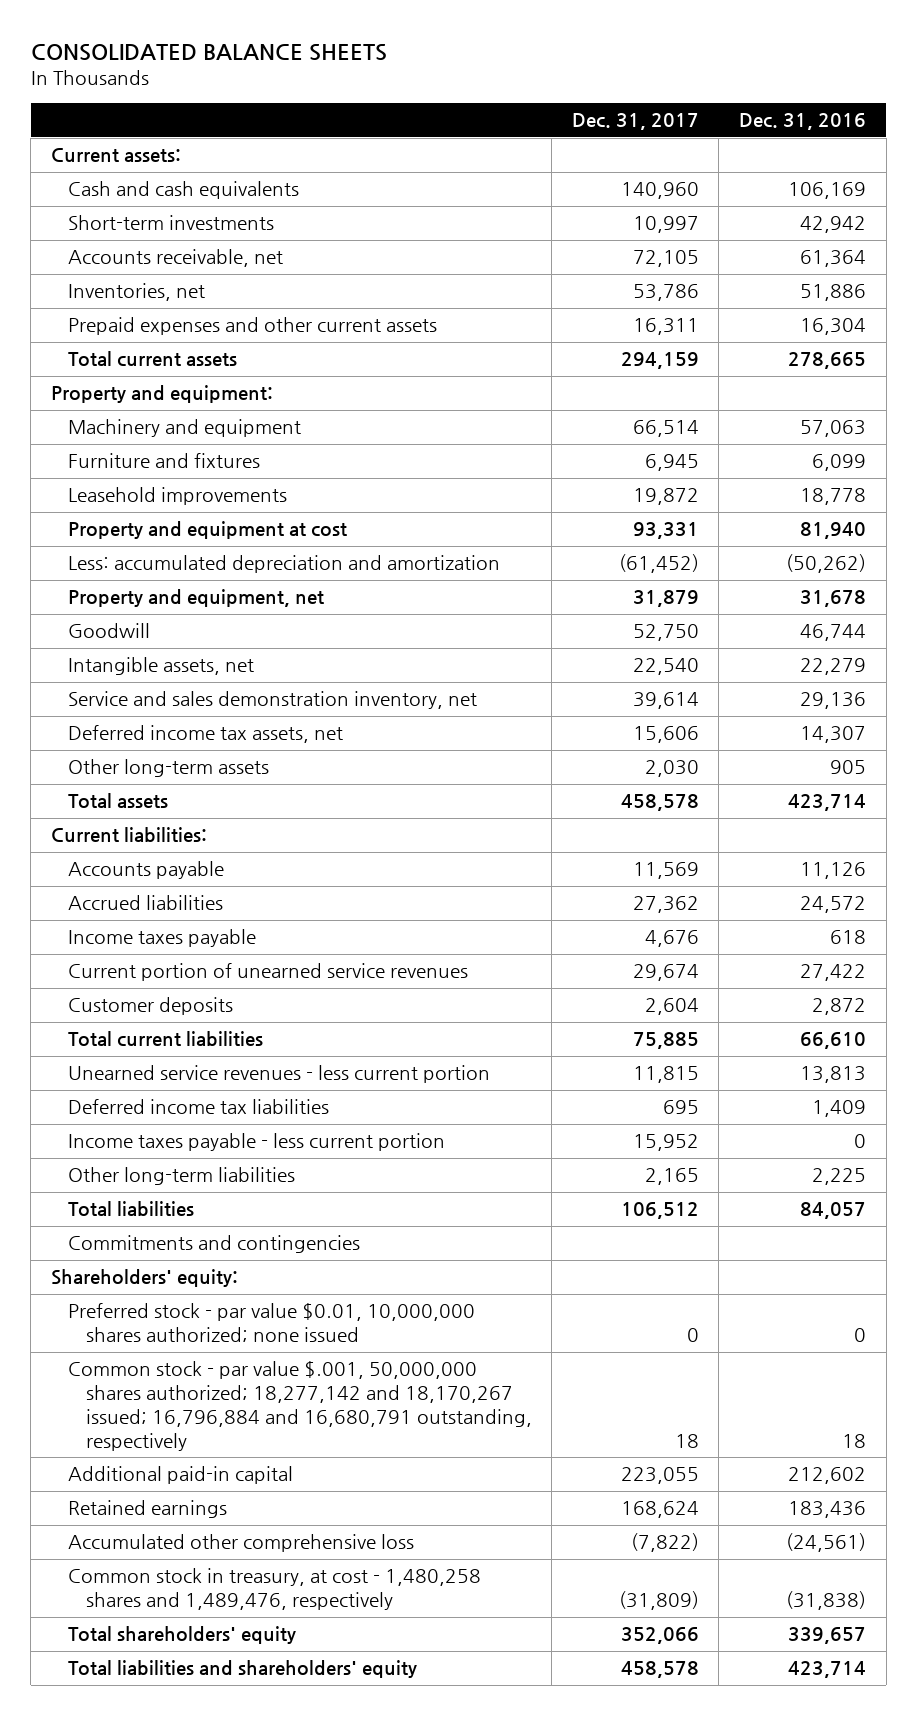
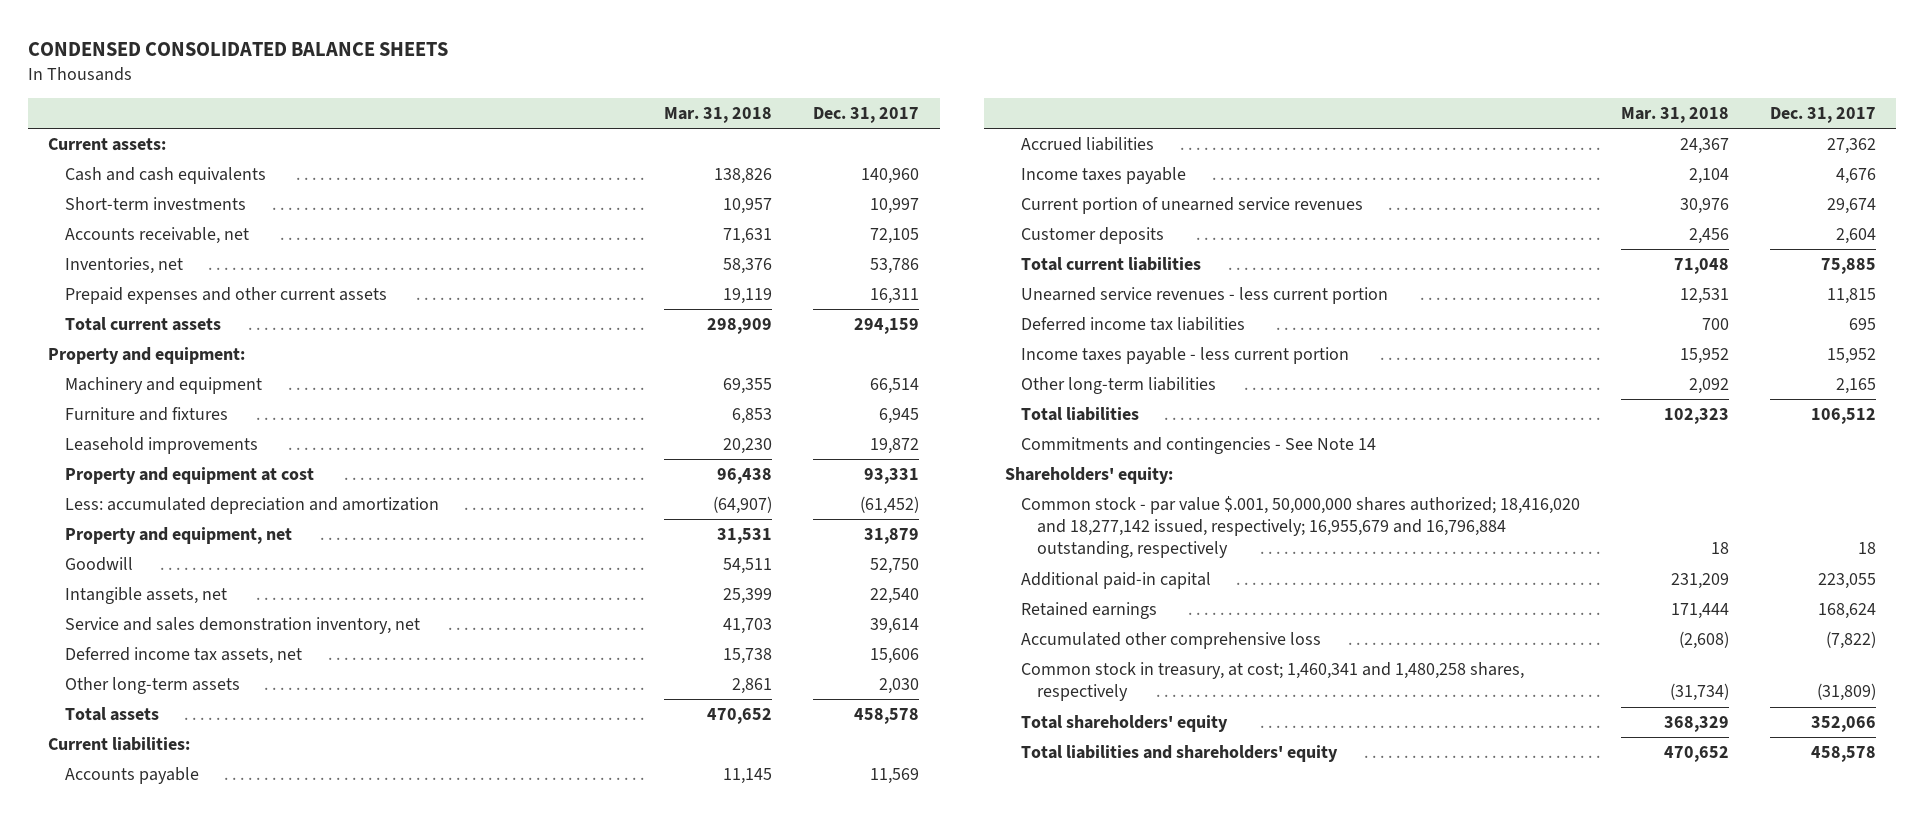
- CONSOLIDATED BALANCE SHEETS
+ CONDENSED CONSOLIDATED BALANCE SHEETS
- | Dec. 31, 2017 | Dec. 31, 2016
+ | Mar. 31, 2018 | Dec. 31, 2017
- Commitments and contingencies
+ Commitments and contingencies - See Note 14
- Preferred stock - par value $0.01, 10,000,000 shares authorized; none issued | 0 | 0
- Common stock - par value $.001, 50,000,000 shares authorized; 18,277,142 and 18,170,267 issued; 16,796,884 and 16,680,791 outstanding, respectively | 18 | 18
+ Common stock - par value $.001, 50,000,000 shares authorized; 18,416,020 and 18,277,142 issued, respectively; 16,955,679 and 16,796,884 outstanding, respectively | 18 | 18
- Common stock in treasury, at cost - 1,480,258 shares and 1,489,476, respectively | (31,809) | (31,838)
+ Common stock in treasury, at cost; 1,460,341 and 1,480,258 shares, respectively | (31,734) | (31,809)

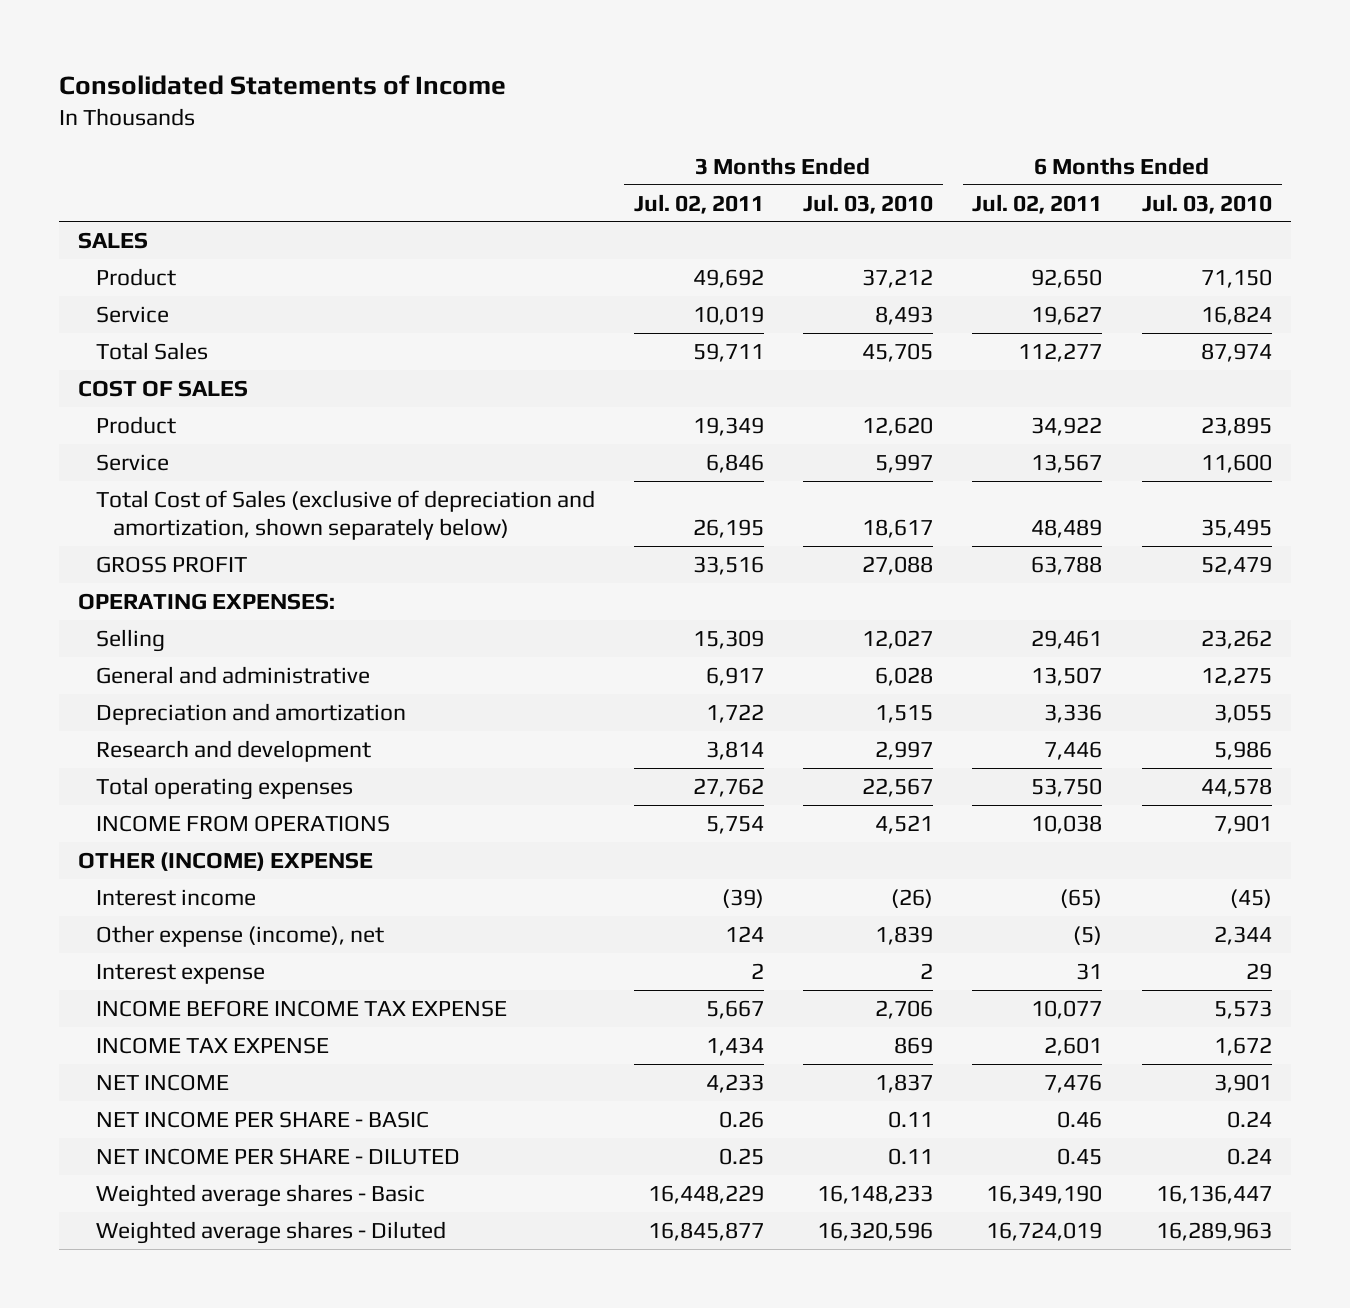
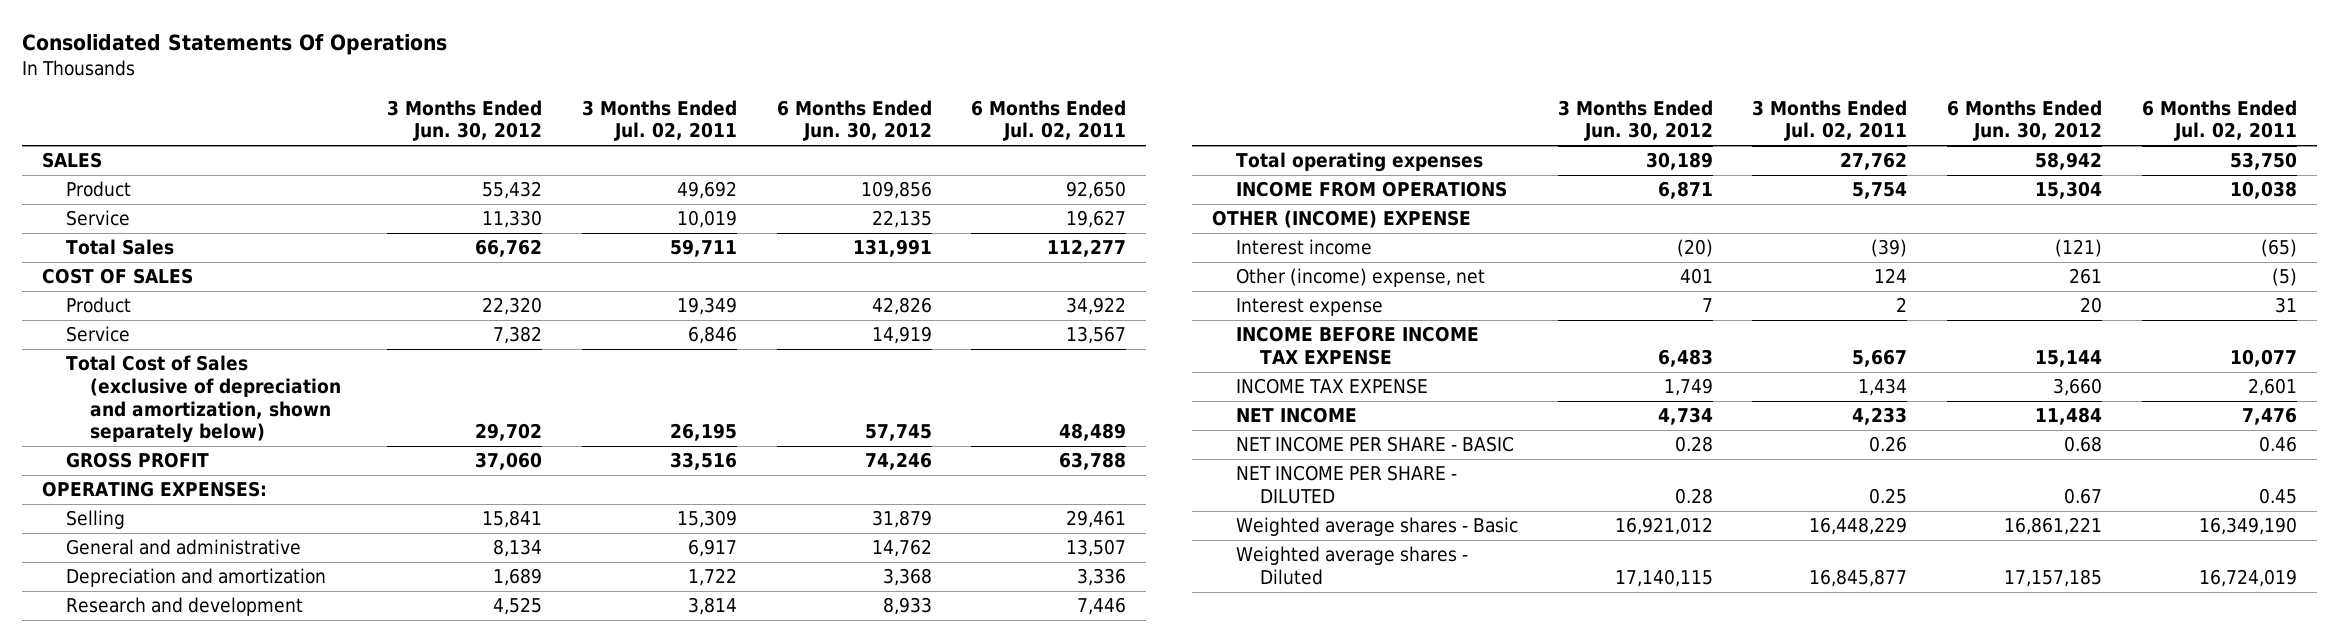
- Consolidated Statements of Income
+ Consolidated Statements Of Operations
- | 3 Months Ended Jul. 02, 2011 | 3 Months Ended Jul. 03, 2010 | 6 Months Ended Jul. 02, 2011 | 6 Months Ended Jul. 03, 2010
+ | 3 Months Ended Jun. 30, 2012 | 3 Months Ended Jul. 02, 2011 | 6 Months Ended Jun. 30, 2012 | 6 Months Ended Jul. 02, 2011
- Other expense (income), net | 124 | 1,839 | (5) | 2,344
+ Other (income) expense, net | 401 | 124 | 261 | (5)

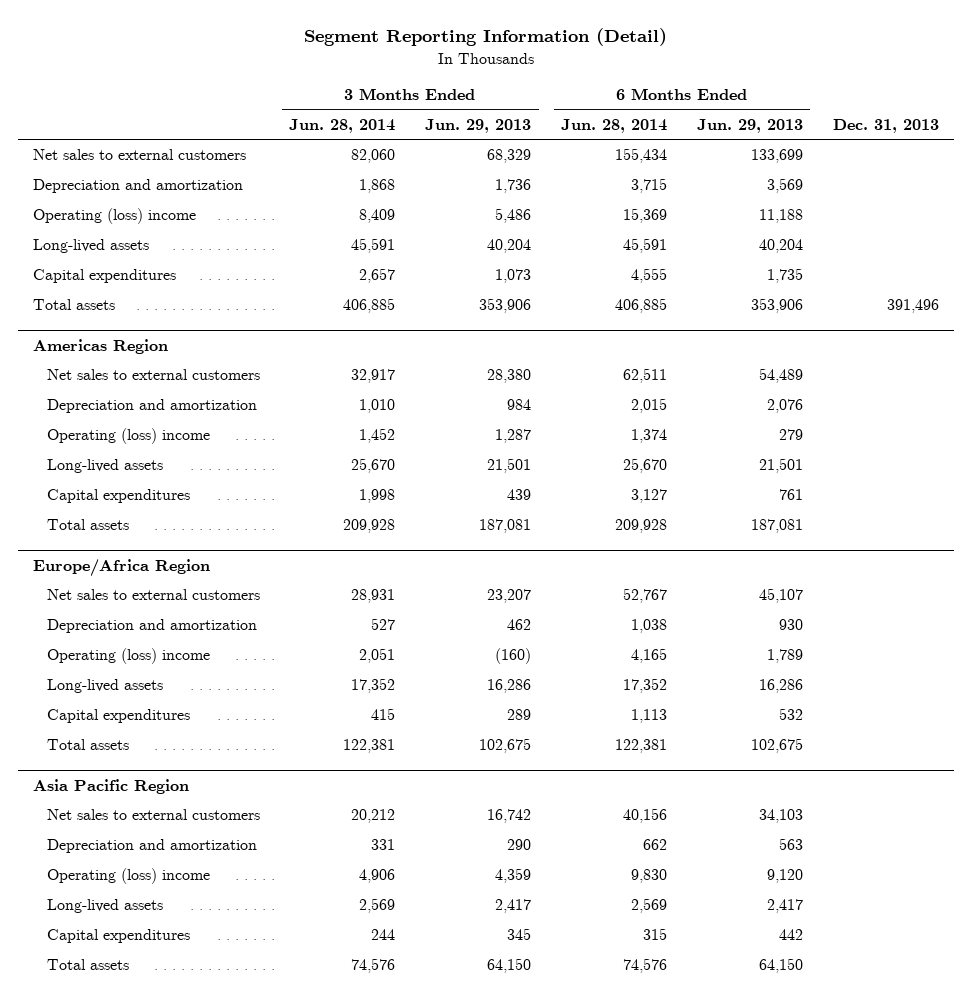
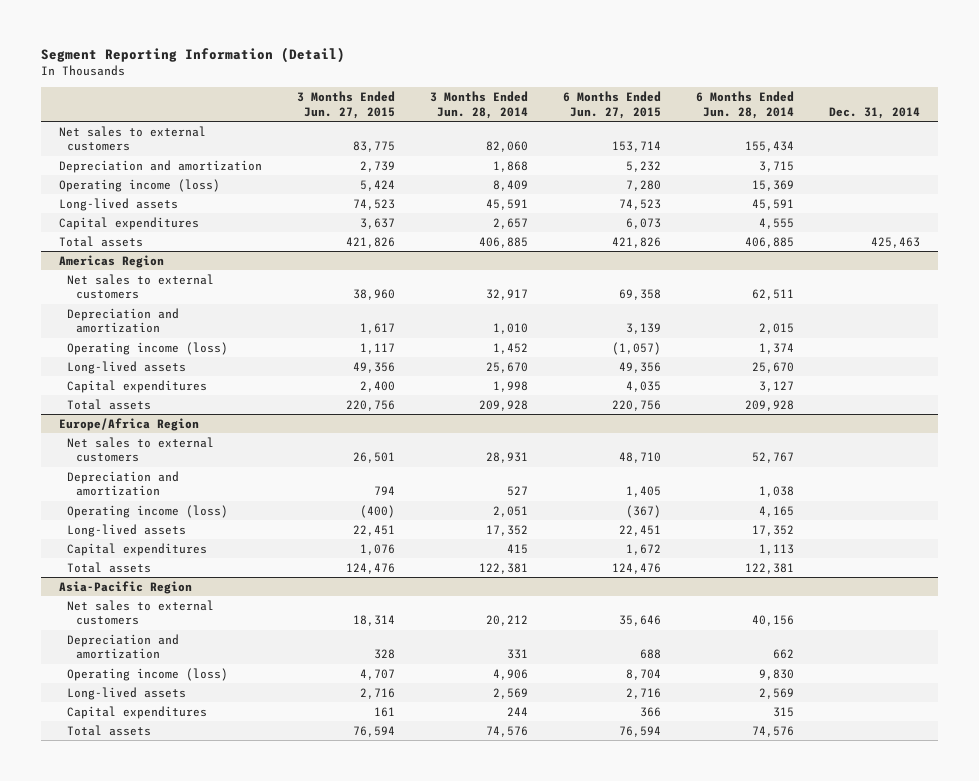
- | 3 Months Ended Jun. 28, 2014 | 3 Months Ended Jun. 29, 2013 | 6 Months Ended Jun. 28, 2014 | 6 Months Ended Jun. 29, 2013 | Dec. 31, 2013
+ | 3 Months Ended Jun. 27, 2015 | 3 Months Ended Jun. 28, 2014 | 6 Months Ended Jun. 27, 2015 | 6 Months Ended Jun. 28, 2014 | Dec. 31, 2014
- Operating (loss) income | 8,409 | 5,486 | 15,369 | 11,188 |
+ Operating income (loss) | 5,424 | 8,409 | 7,280 | 15,369 |
@ Americas Region
- Operating (loss) income | 1,452 | 1,287 | 1,374 | 279 |
+ Operating income (loss) | 1,117 | 1,452 | (1,057) | 1,374 |
@ Europe/Africa Region
- Operating (loss) income | 2,051 | (160) | 4,165 | 1,789 |
+ Operating income (loss) | (400) | 2,051 | (367) | 4,165 |
- Asia Pacific Region
+ Asia-Pacific Region
- Operating (loss) income | 4,906 | 4,359 | 9,830 | 9,120 |
+ Operating income (loss) | 4,707 | 4,906 | 8,704 | 9,830 |

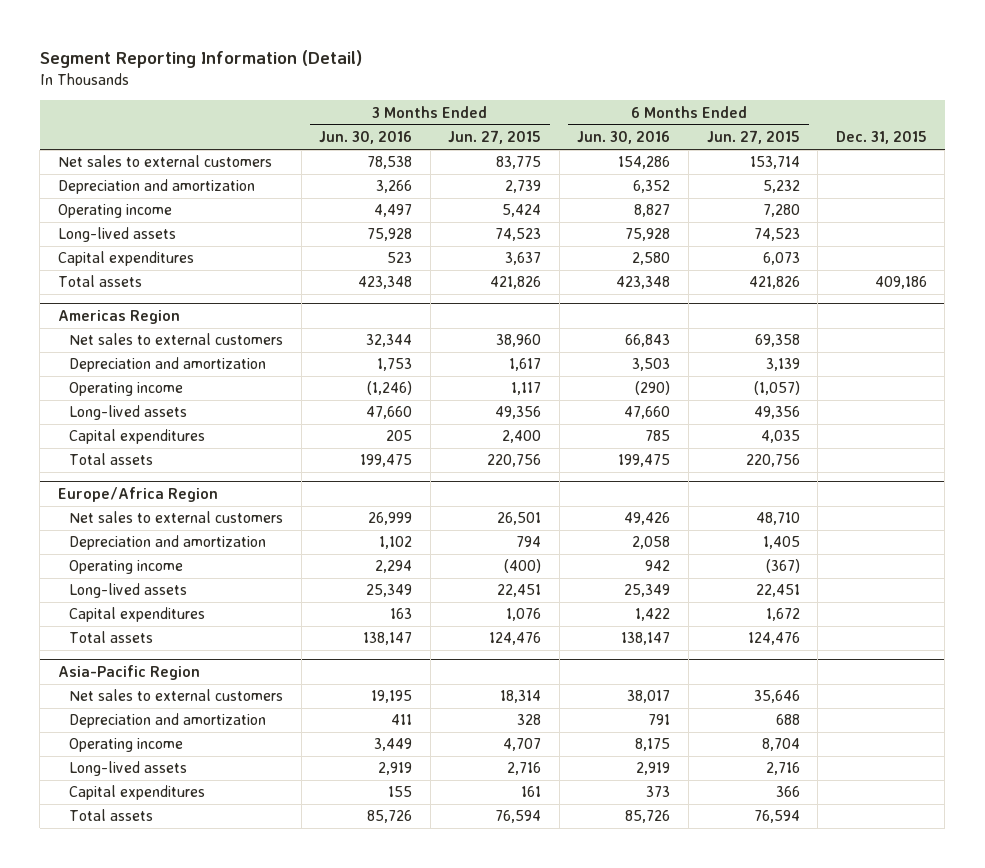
- | 3 Months Ended Jun. 27, 2015 | 3 Months Ended Jun. 28, 2014 | 6 Months Ended Jun. 27, 2015 | 6 Months Ended Jun. 28, 2014 | Dec. 31, 2014
+ | 3 Months Ended Jun. 30, 2016 | 3 Months Ended Jun. 27, 2015 | 6 Months Ended Jun. 30, 2016 | 6 Months Ended Jun. 27, 2015 | Dec. 31, 2015
- Operating income (loss) | 5,424 | 8,409 | 7,280 | 15,369 |
+ Operating income | 4,497 | 5,424 | 8,827 | 7,280 |
@ Americas Region
- Operating income (loss) | 1,117 | 1,452 | (1,057) | 1,374 |
+ Operating income | (1,246) | 1,117 | (290) | (1,057) |
@ Europe/Africa Region
- Operating income (loss) | (400) | 2,051 | (367) | 4,165 |
+ Operating income | 2,294 | (400) | 942 | (367) |
@ Asia-Pacific Region
- Operating income (loss) | 4,707 | 4,906 | 8,704 | 9,830 |
+ Operating income | 3,449 | 4,707 | 8,175 | 8,704 |

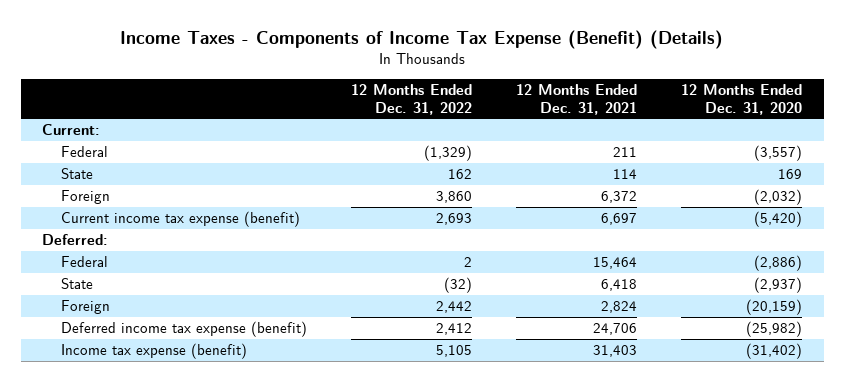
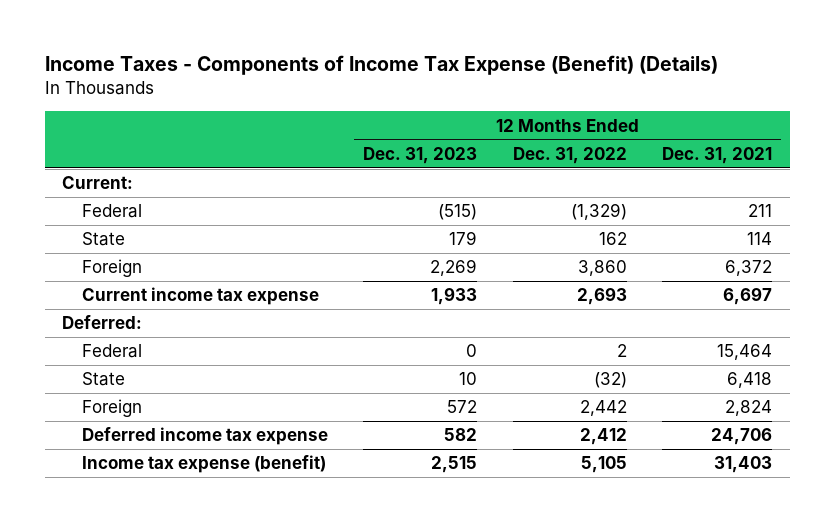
- | 12 Months Ended Dec. 31, 2022 | 12 Months Ended Dec. 31, 2021 | 12 Months Ended Dec. 31, 2020
+ | 12 Months Ended Dec. 31, 2023 | 12 Months Ended Dec. 31, 2022 | 12 Months Ended Dec. 31, 2021
- Current income tax expense (benefit) | 2,693 | 6,697 | (5,420)
+ Current income tax expense | 1,933 | 2,693 | 6,697
- Deferred income tax expense (benefit) | 2,412 | 24,706 | (25,982)
+ Deferred income tax expense | 582 | 2,412 | 24,706

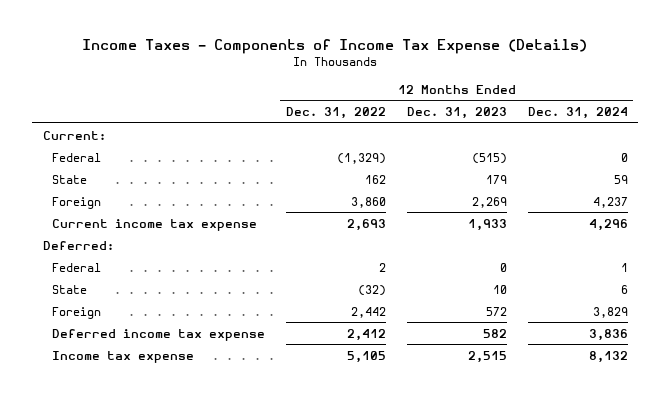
- Income Taxes - Components of Income Tax Expense (Benefit) (Details)
+ Income Taxes - Components of Income Tax Expense (Details)
- | 12 Months Ended Dec. 31, 2023 | 12 Months Ended Dec. 31, 2022 | 12 Months Ended Dec. 31, 2021
+ | 12 Months Ended Dec. 31, 2022 | 12 Months Ended Dec. 31, 2023 | 12 Months Ended Dec. 31, 2024
- Income tax expense (benefit) | 2,515 | 5,105 | 31,403
+ Income tax expense | 5,105 | 2,515 | 8,132

